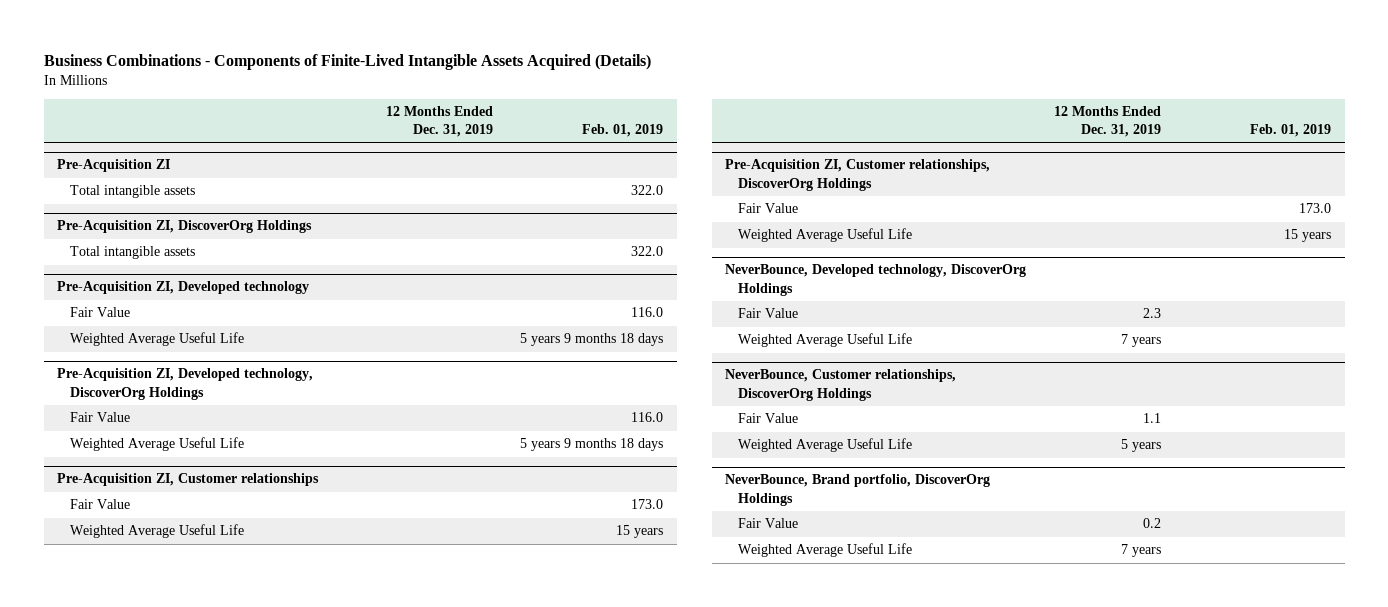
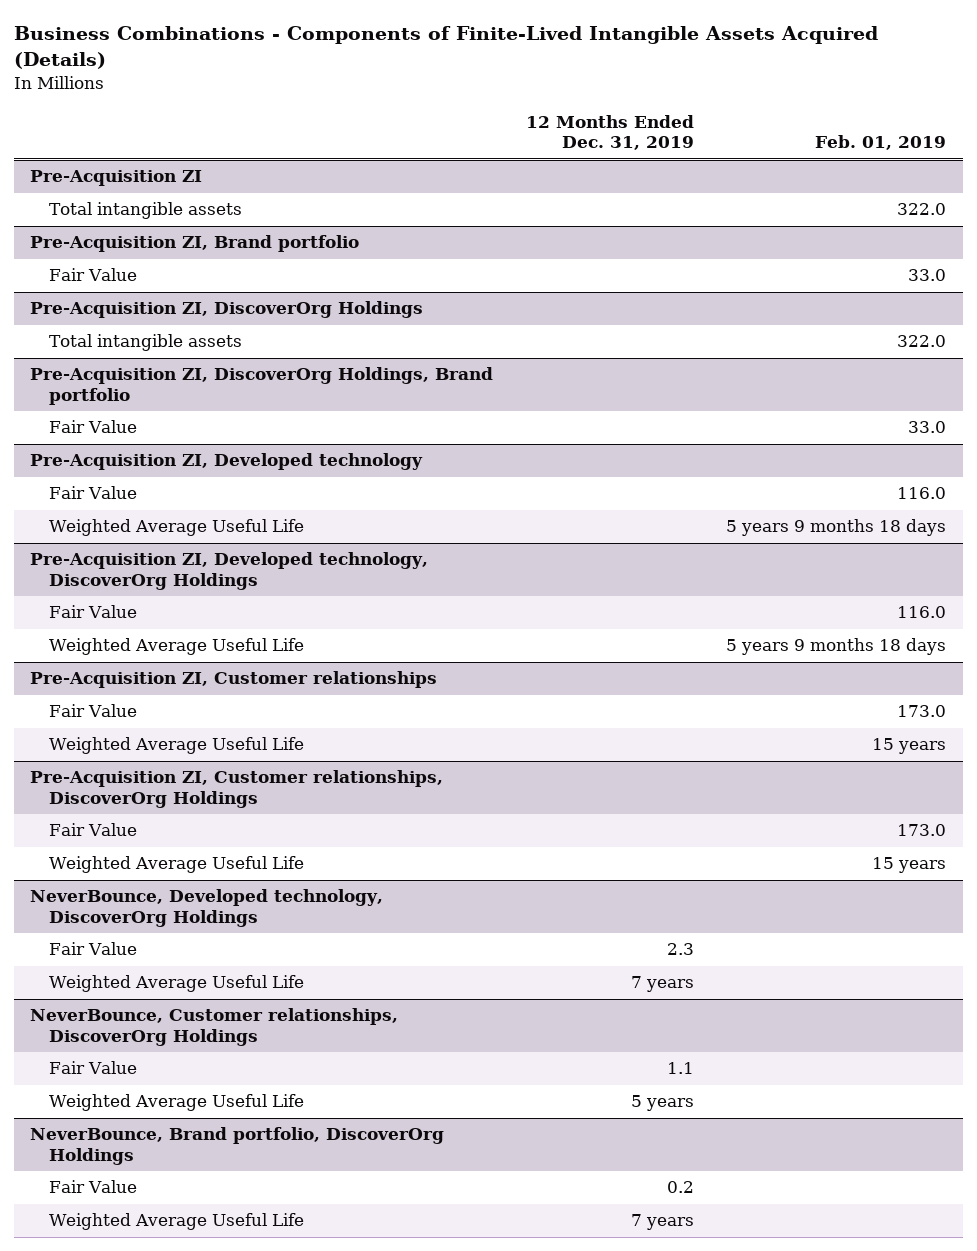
+ Pre-Acquisition ZI, Brand portfolio
+ Fair Value | | 33.0
+ Pre-Acquisition ZI, DiscoverOrg Holdings, Brand portfolio
+ Fair Value | | 33.0

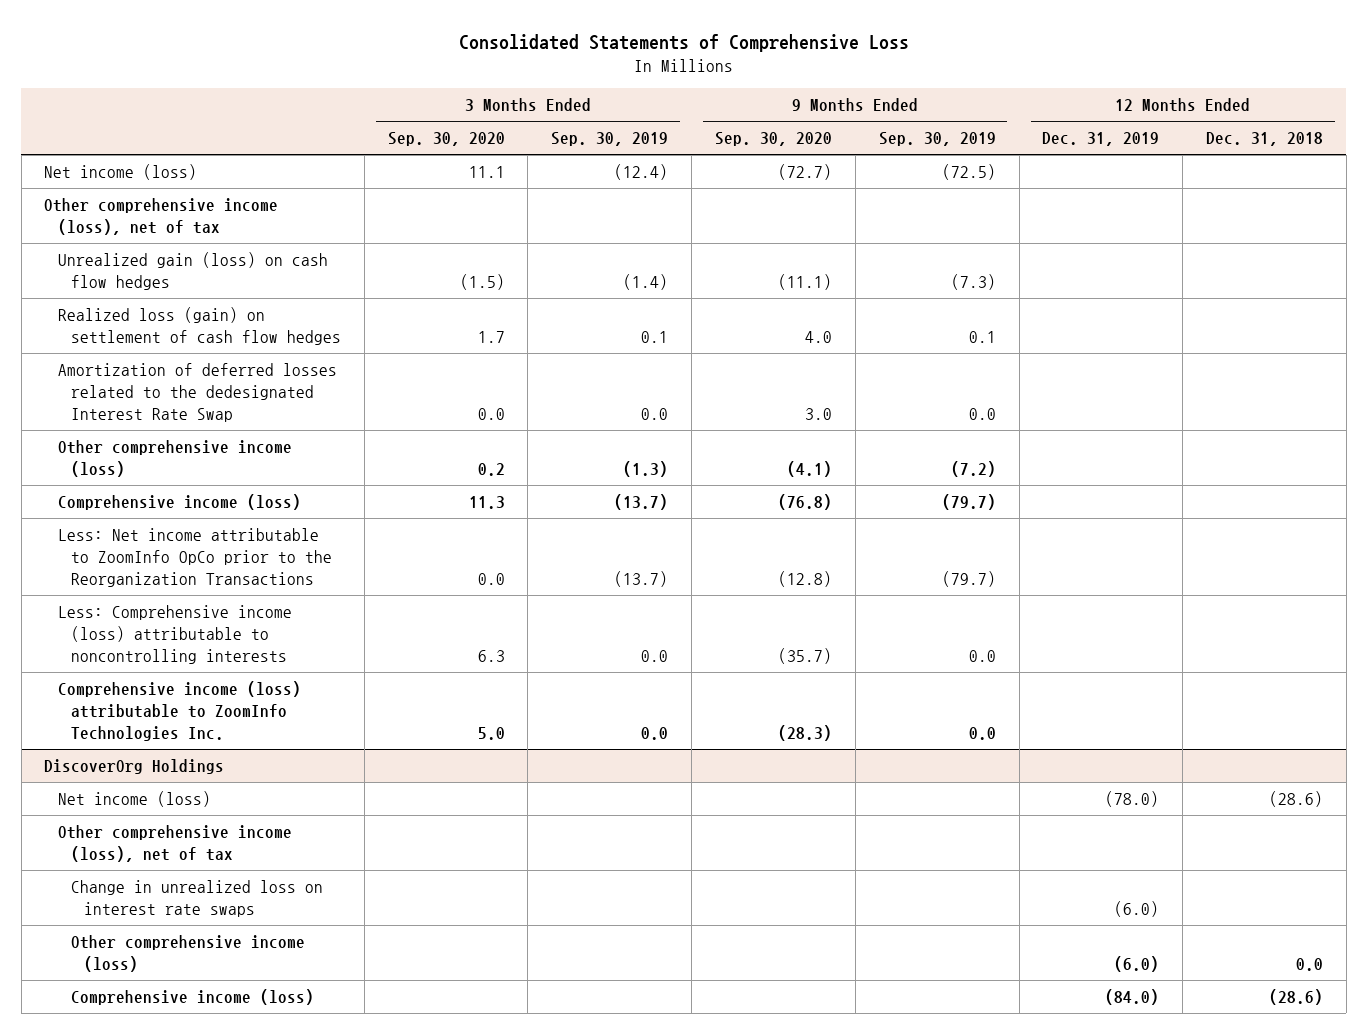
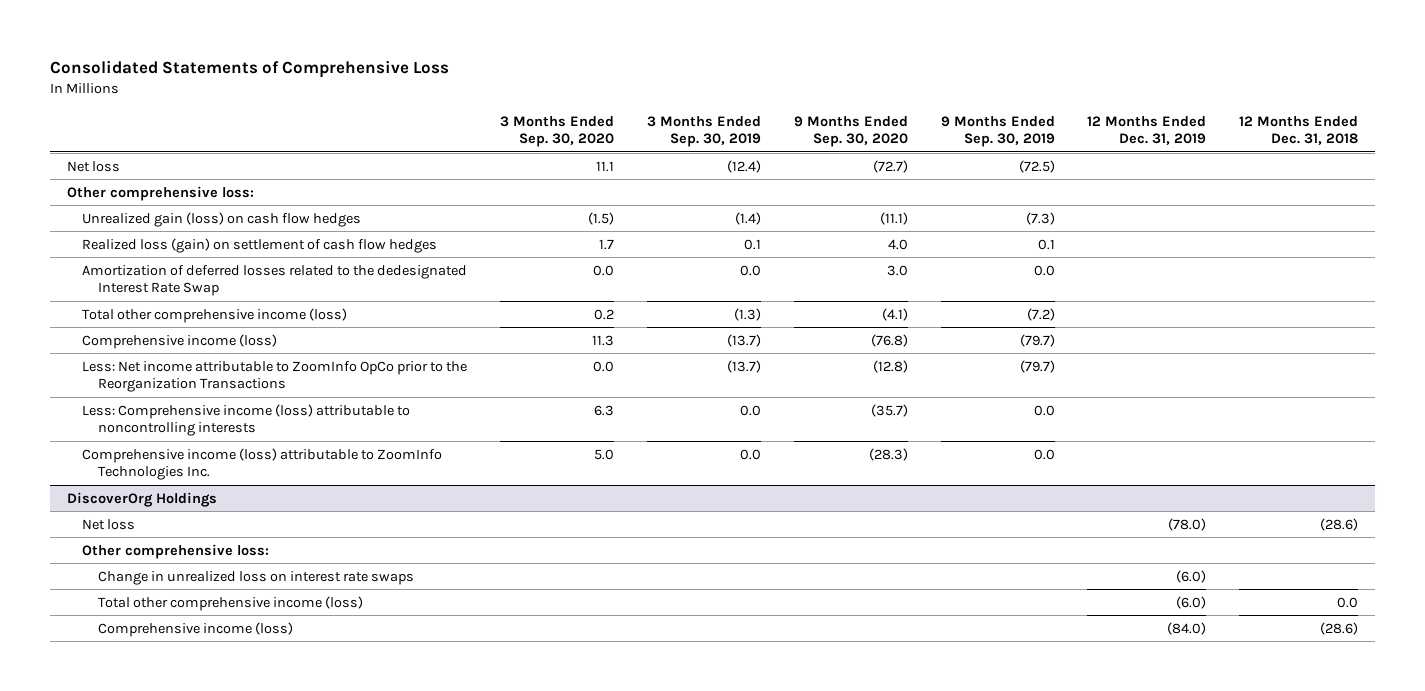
- Net income (loss) | 11.1 | (12.4) | (72.7) | (72.5) | |
- Other comprehensive income (loss), net of tax
+ Net loss | 11.1 | (12.4) | (72.7) | (72.5) | |
+ Other comprehensive loss:
- Other comprehensive income (loss) | 0.2 | (1.3) | (4.1) | (7.2) | |
+ Total other comprehensive income (loss) | 0.2 | (1.3) | (4.1) | (7.2) | |
@ DiscoverOrg Holdings
- Net income (loss) | | | | | (78.0) | (28.6)
- Other comprehensive income (loss), net of tax
+ Net loss | | | | | (78.0) | (28.6)
+ Other comprehensive loss:
- Other comprehensive income (loss) | | | | | (6.0) | 0.0
+ Total other comprehensive income (loss) | | | | | (6.0) | 0.0

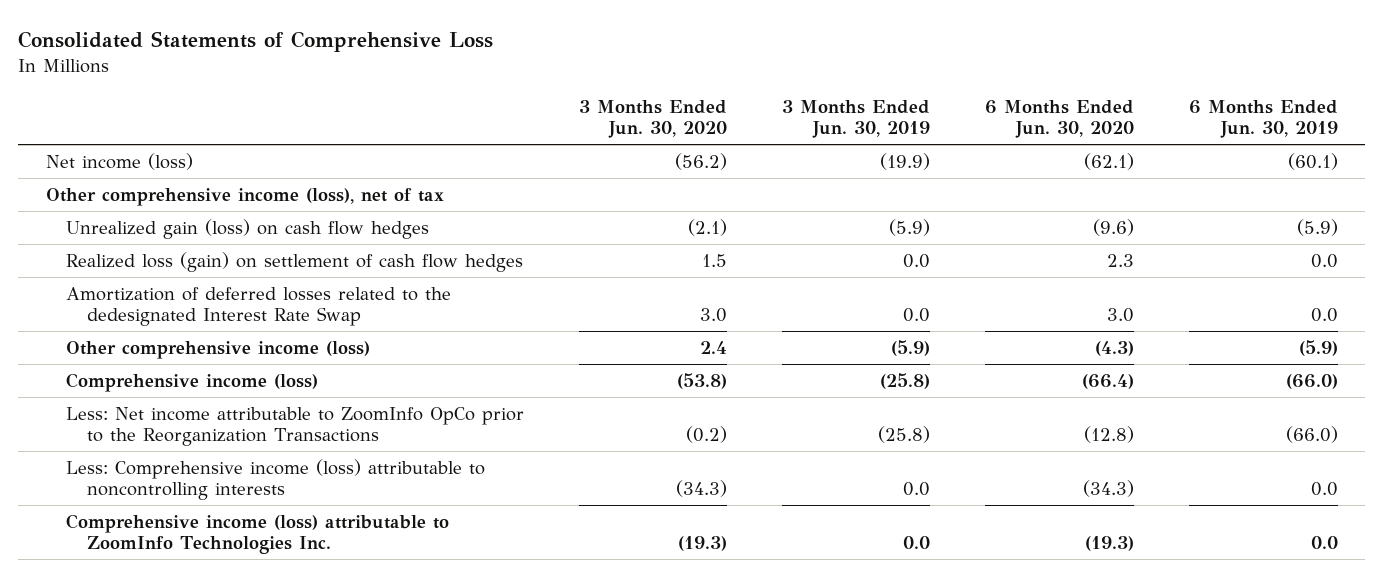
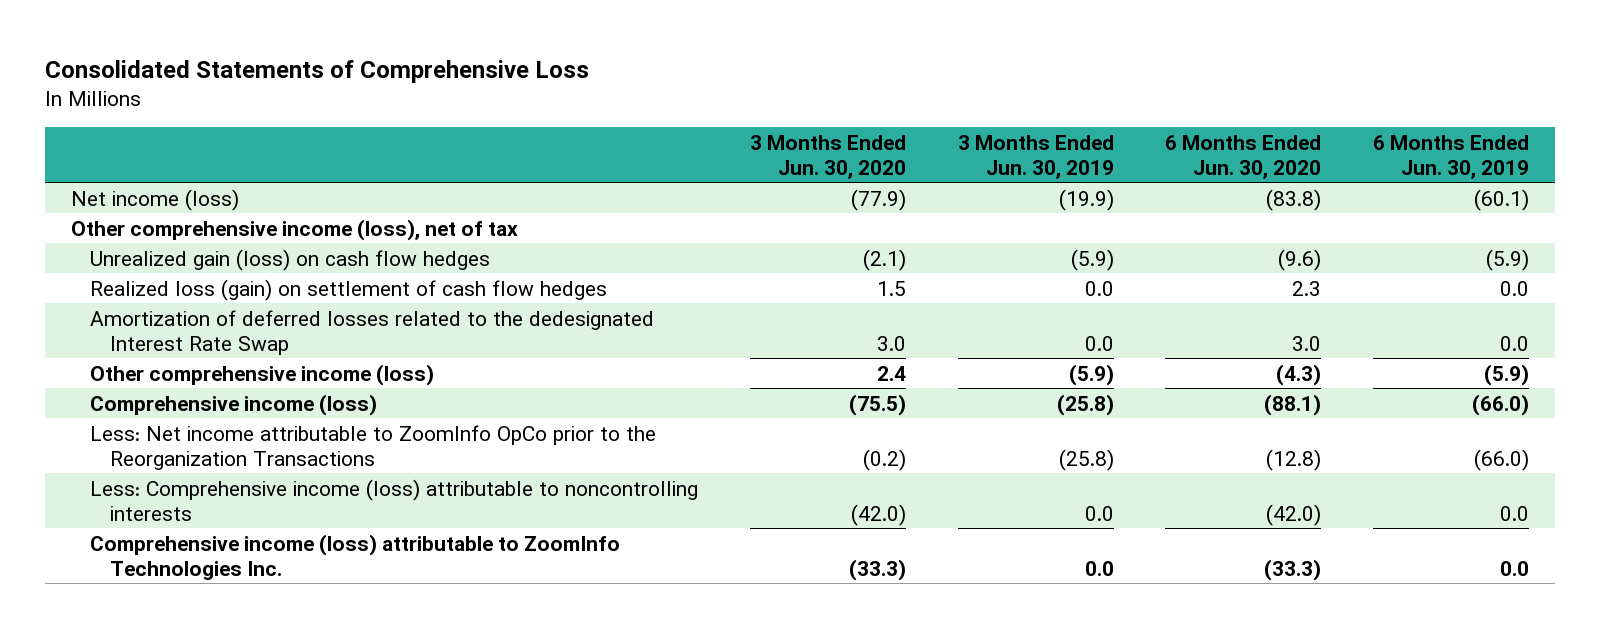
- Net income (loss) | (56.2) | (19.9) | (62.1) | (60.1)
+ Net income (loss) | (77.9) | (19.9) | (83.8) | (60.1)
- Comprehensive income (loss) | (53.8) | (25.8) | (66.4) | (66.0)
+ Comprehensive income (loss) | (75.5) | (25.8) | (88.1) | (66.0)
- Less: Comprehensive income (loss) attributable to noncontrolling interests | (34.3) | 0.0 | (34.3) | 0.0
- Comprehensive income (loss) attributable to ZoomInfo Technologies Inc. | (19.3) | 0.0 | (19.3) | 0.0
+ Less: Comprehensive income (loss) attributable to noncontrolling interests | (42.0) | 0.0 | (42.0) | 0.0
+ Comprehensive income (loss) attributable to ZoomInfo Technologies Inc. | (33.3) | 0.0 | (33.3) | 0.0

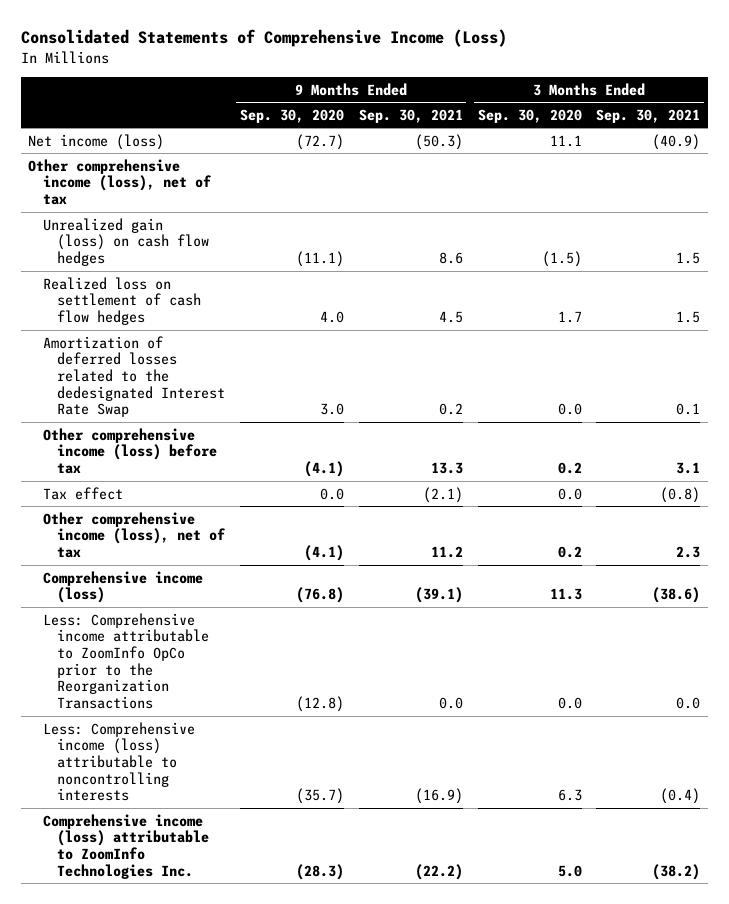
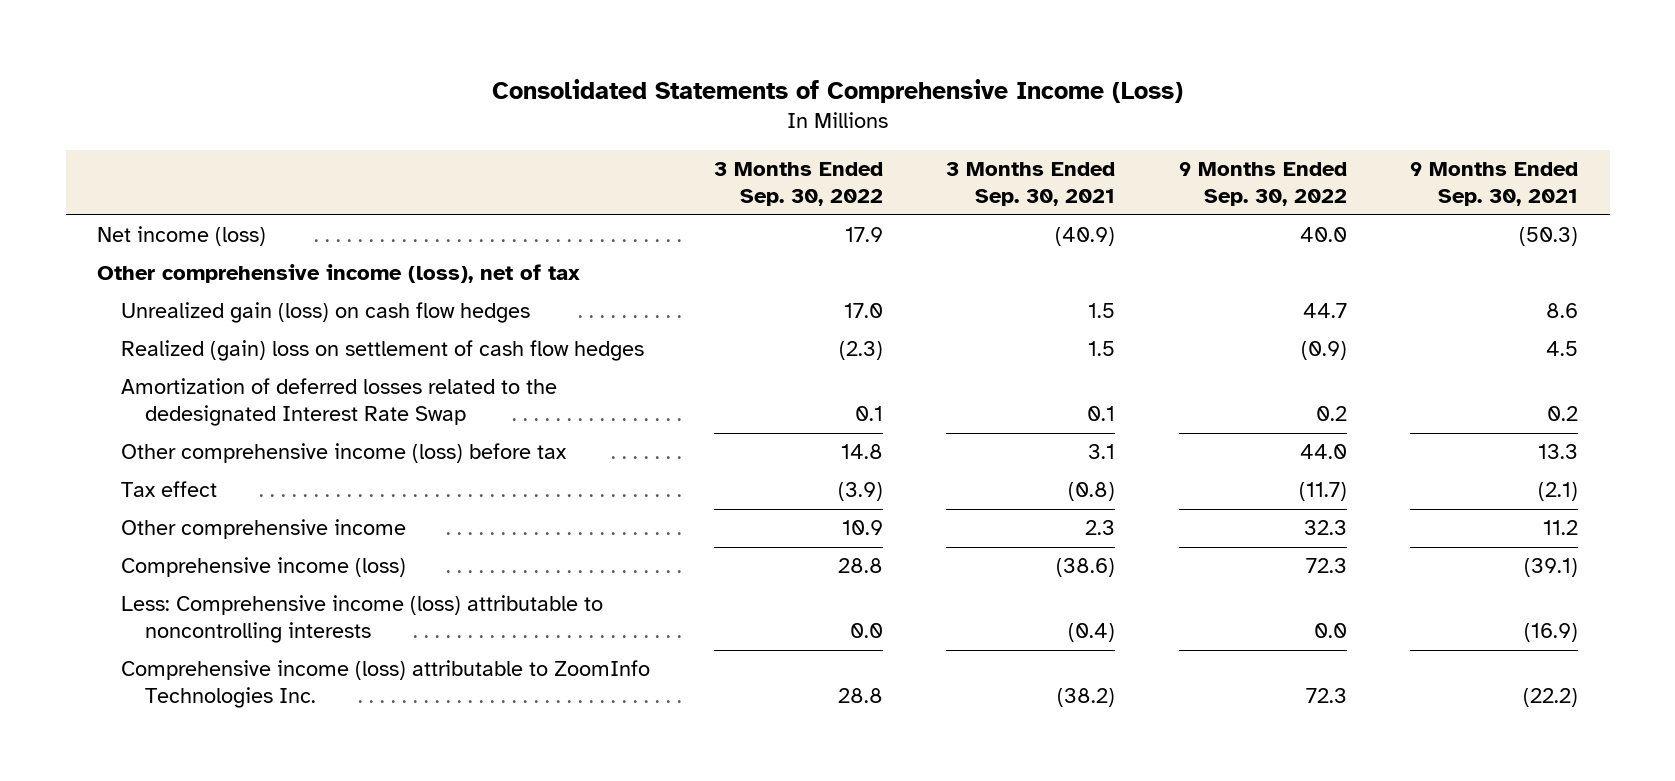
- | 9 Months Ended Sep. 30, 2020 | 9 Months Ended Sep. 30, 2021 | 3 Months Ended Sep. 30, 2020 | 3 Months Ended Sep. 30, 2021
+ | 3 Months Ended Sep. 30, 2022 | 3 Months Ended Sep. 30, 2021 | 9 Months Ended Sep. 30, 2022 | 9 Months Ended Sep. 30, 2021
- Realized loss on settlement of cash flow hedges | 4.0 | 4.5 | 1.7 | 1.5
+ Realized (gain) loss on settlement of cash flow hedges | (2.3) | 1.5 | (0.9) | 4.5
- Other comprehensive income (loss), net of tax | (4.1) | 11.2 | 0.2 | 2.3
+ Other comprehensive income | 10.9 | 2.3 | 32.3 | 11.2
- Less: Comprehensive income attributable to ZoomInfo OpCo prior to the Reorganization Transactions | (12.8) | 0.0 | 0.0 | 0.0

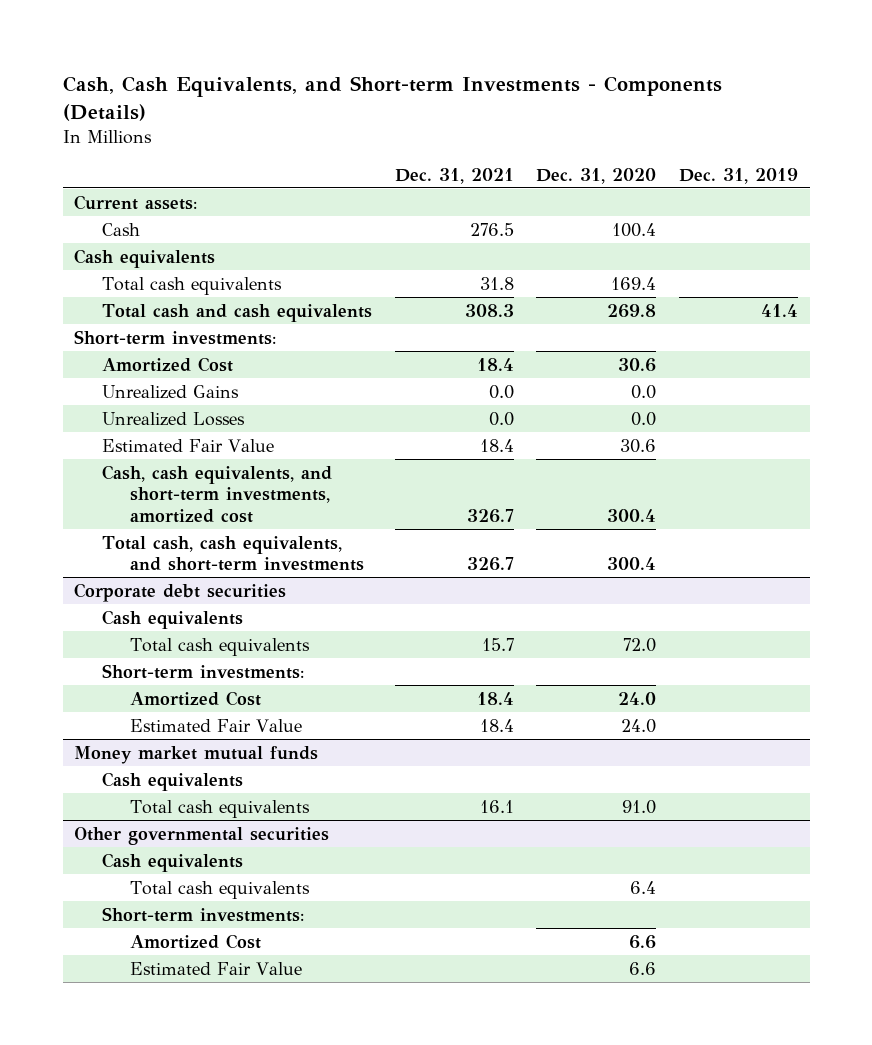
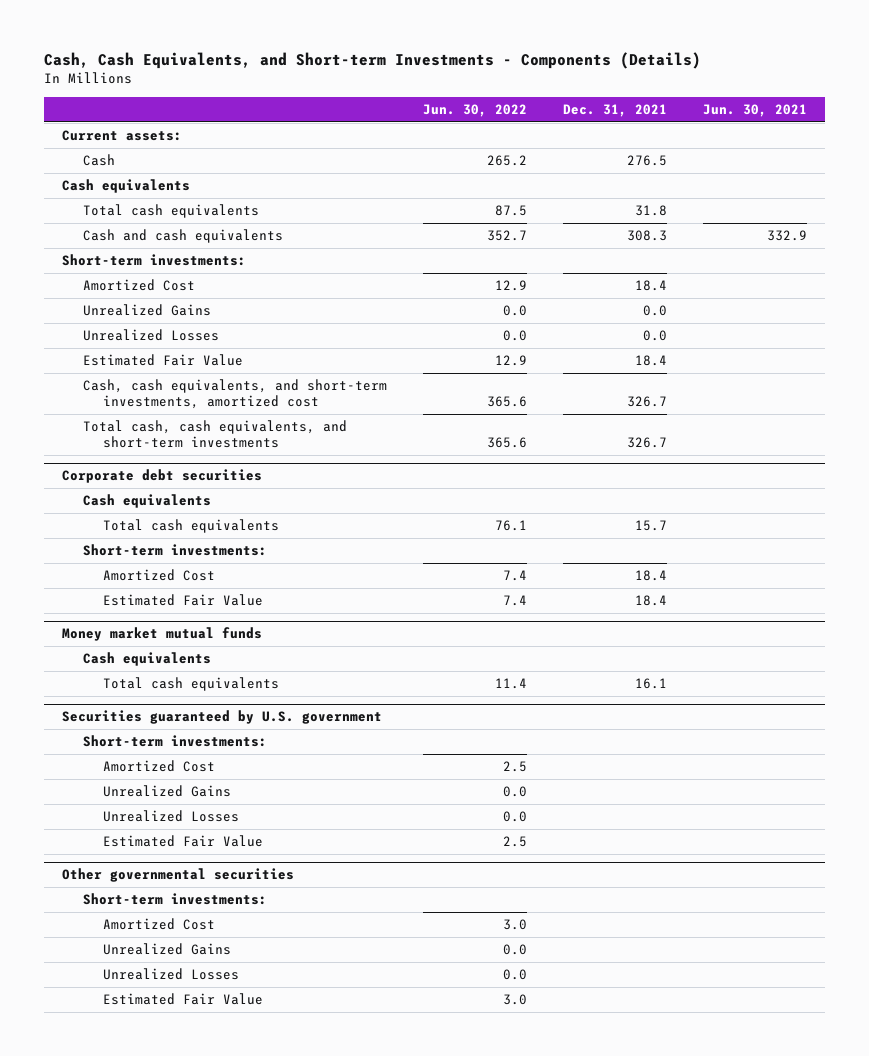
- | Dec. 31, 2021 | Dec. 31, 2020 | Dec. 31, 2019
+ | Jun. 30, 2022 | Dec. 31, 2021 | Jun. 30, 2021
- Total cash and cash equivalents | 308.3 | 269.8 | 41.4
+ Cash and cash equivalents | 352.7 | 308.3 | 332.9
+ Securities guaranteed by U.S. government
+ Short-term investments:
+ Amortized Cost | 2.5 | |
+ Unrealized Gains | 0.0 | |
+ Unrealized Losses | 0.0 | |
+ Estimated Fair Value | 2.5 | |
@ Other governmental securities
- Cash equivalents
- Total cash equivalents | | 6.4 |
+ Unrealized Gains | 0.0 | |
+ Unrealized Losses | 0.0 | |

